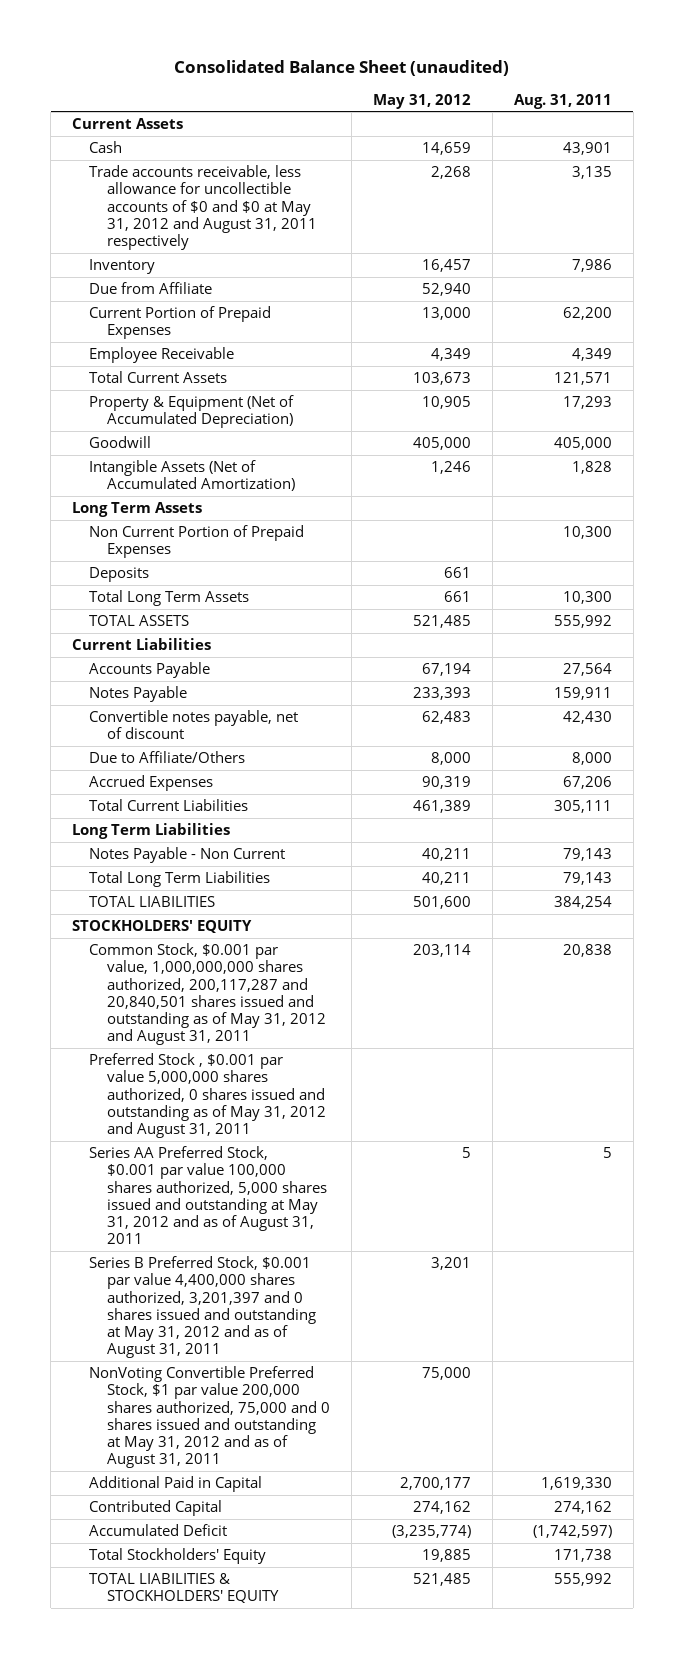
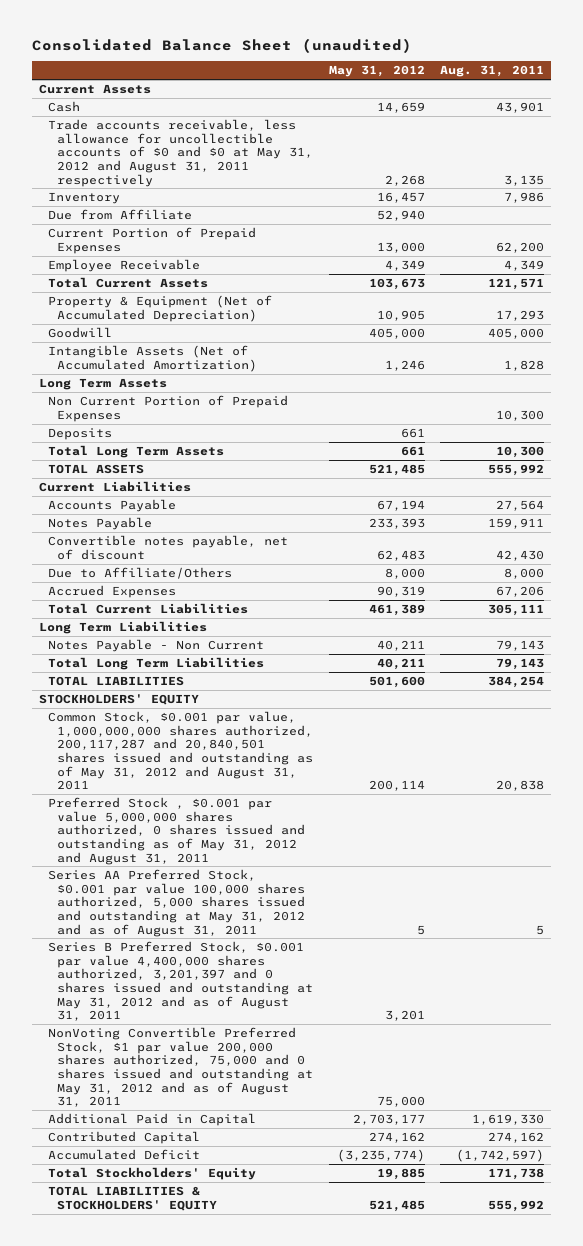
- Common Stock, $0.001 par value, 1,000,000,000 shares authorized, 200,117,287 and 20,840,501 shares issued and outstanding as of May 31, 2012 and August 31, 2011 | 203,114 | 20,838
+ Common Stock, $0.001 par value, 1,000,000,000 shares authorized, 200,117,287 and 20,840,501 shares issued and outstanding as of May 31, 2012 and August 31, 2011 | 200,114 | 20,838
- Additional Paid in Capital | 2,700,177 | 1,619,330
+ Additional Paid in Capital | 2,703,177 | 1,619,330

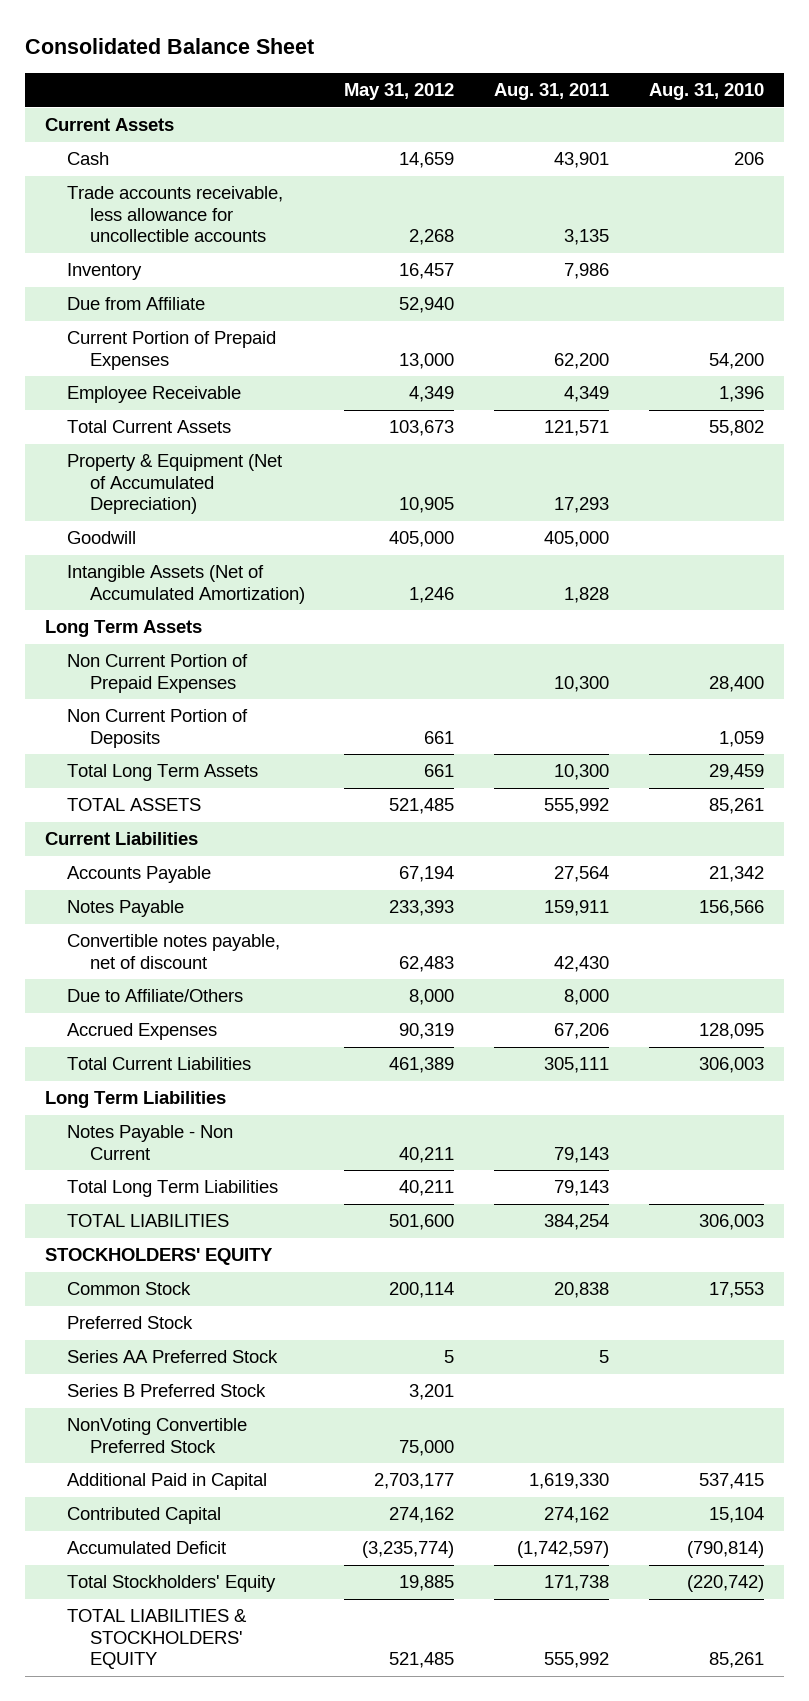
- Consolidated Balance Sheet (unaudited)
+ Consolidated Balance Sheet
- | May 31, 2012 | Aug. 31, 2011
+ | May 31, 2012 | Aug. 31, 2011 | Aug. 31, 2010
- Trade accounts receivable, less allowance for uncollectible accounts of $0 and $0 at May 31, 2012 and August 31, 2011 respectively | 2,268 | 3,135
+ Trade accounts receivable, less allowance for uncollectible accounts | 2,268 | 3,135 |
- Deposits | 661 |
+ Non Current Portion of Deposits | 661 | | 1,059
- Common Stock, $0.001 par value, 1,000,000,000 shares authorized, 200,117,287 and 20,840,501 shares issued and outstanding as of May 31, 2012 and August 31, 2011 | 200,114 | 20,838
- Preferred Stock , $0.001 par value 5,000,000 shares authorized, 0 shares issued and outstanding as of May 31, 2012 and August 31, 2011
- Series AA Preferred Stock, $0.001 par value 100,000 shares authorized, 5,000 shares issued and outstanding at May 31, 2012 and as of August 31, 2011 | 5 | 5
- Series B Preferred Stock, $0.001 par value 4,400,000 shares authorized, 3,201,397 and 0 shares issued and outstanding at May 31, 2012 and as of August 31, 2011 | 3,201 |
- NonVoting Convertible Preferred Stock, $1 par value 200,000 shares authorized, 75,000 and 0 shares issued and outstanding at May 31, 2012 and as of August 31, 2011 | 75,000 |
+ Common Stock | 200,114 | 20,838 | 17,553
+ Preferred Stock
+ Series AA Preferred Stock | 5 | 5 |
+ Series B Preferred Stock | 3,201 | |
+ NonVoting Convertible Preferred Stock | 75,000 | |

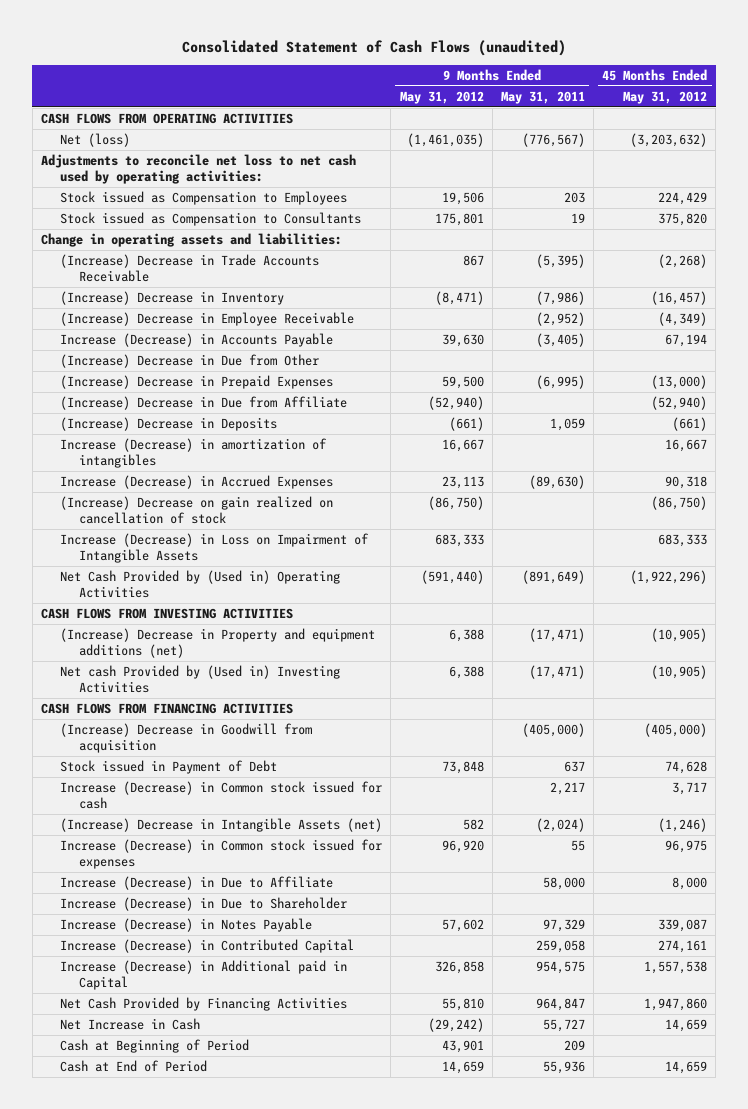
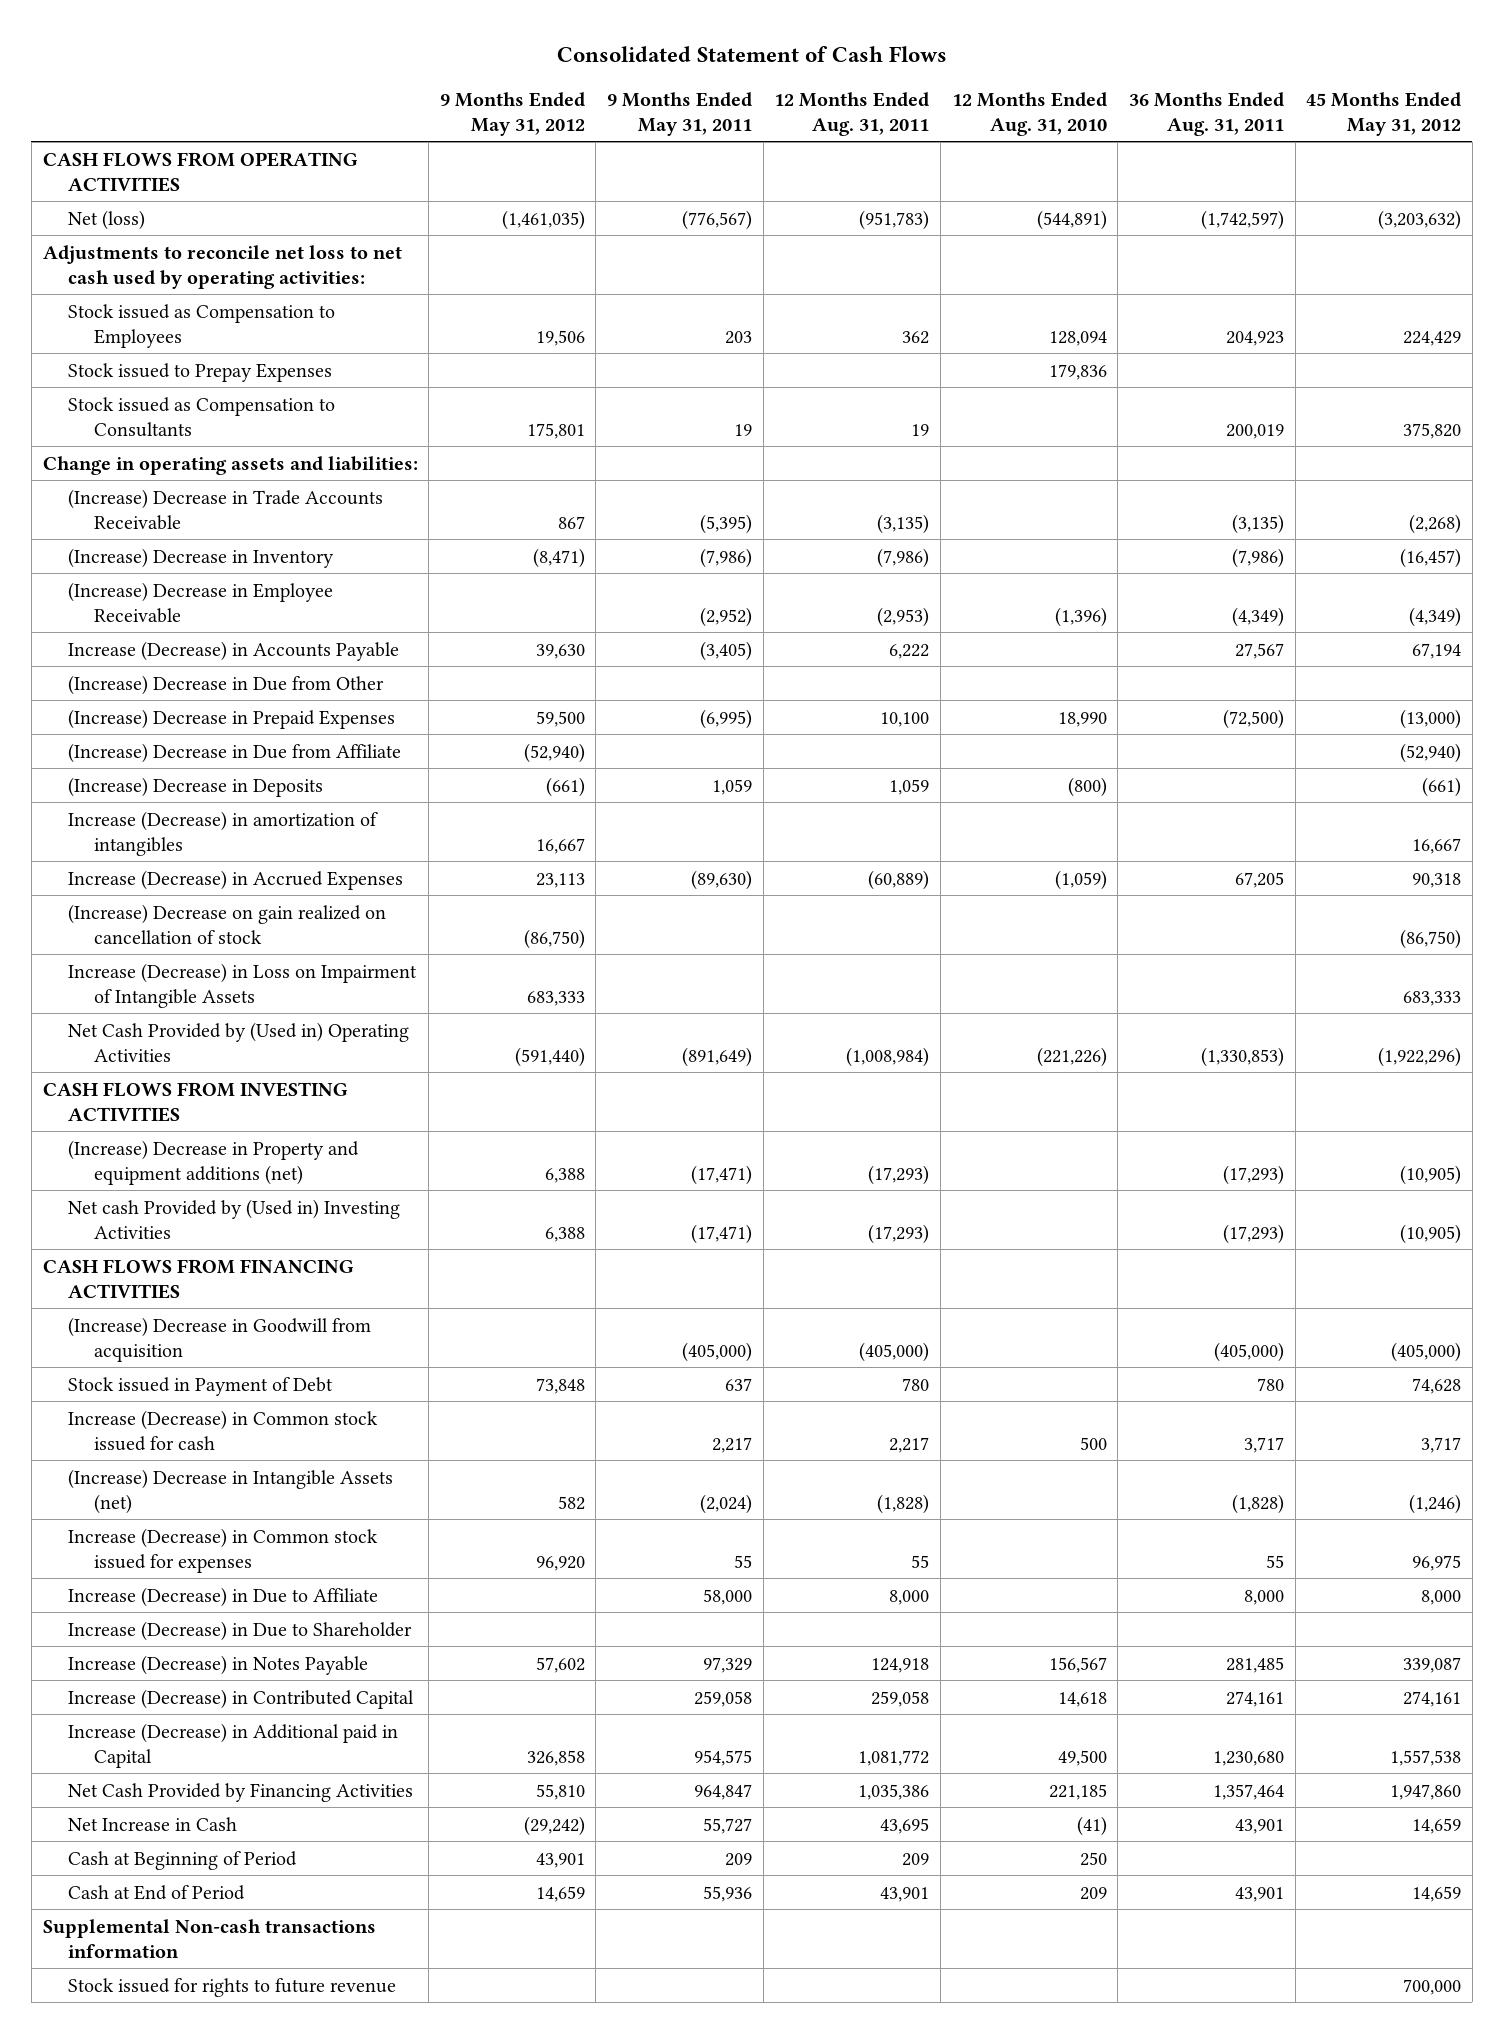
- Consolidated Statement of Cash Flows (unaudited)
+ Consolidated Statement of Cash Flows
- | 9 Months Ended May 31, 2012 | 9 Months Ended May 31, 2011 | 45 Months Ended May 31, 2012
+ | 9 Months Ended May 31, 2012 | 9 Months Ended May 31, 2011 | 12 Months Ended Aug. 31, 2011 | 12 Months Ended Aug. 31, 2010 | 36 Months Ended Aug. 31, 2011 | 45 Months Ended May 31, 2012
+ Stock issued to Prepay Expenses | | | | 179,836 | |
+ Supplemental Non-cash transactions information
+ Stock issued for rights to future revenue | | | | | | 700,000

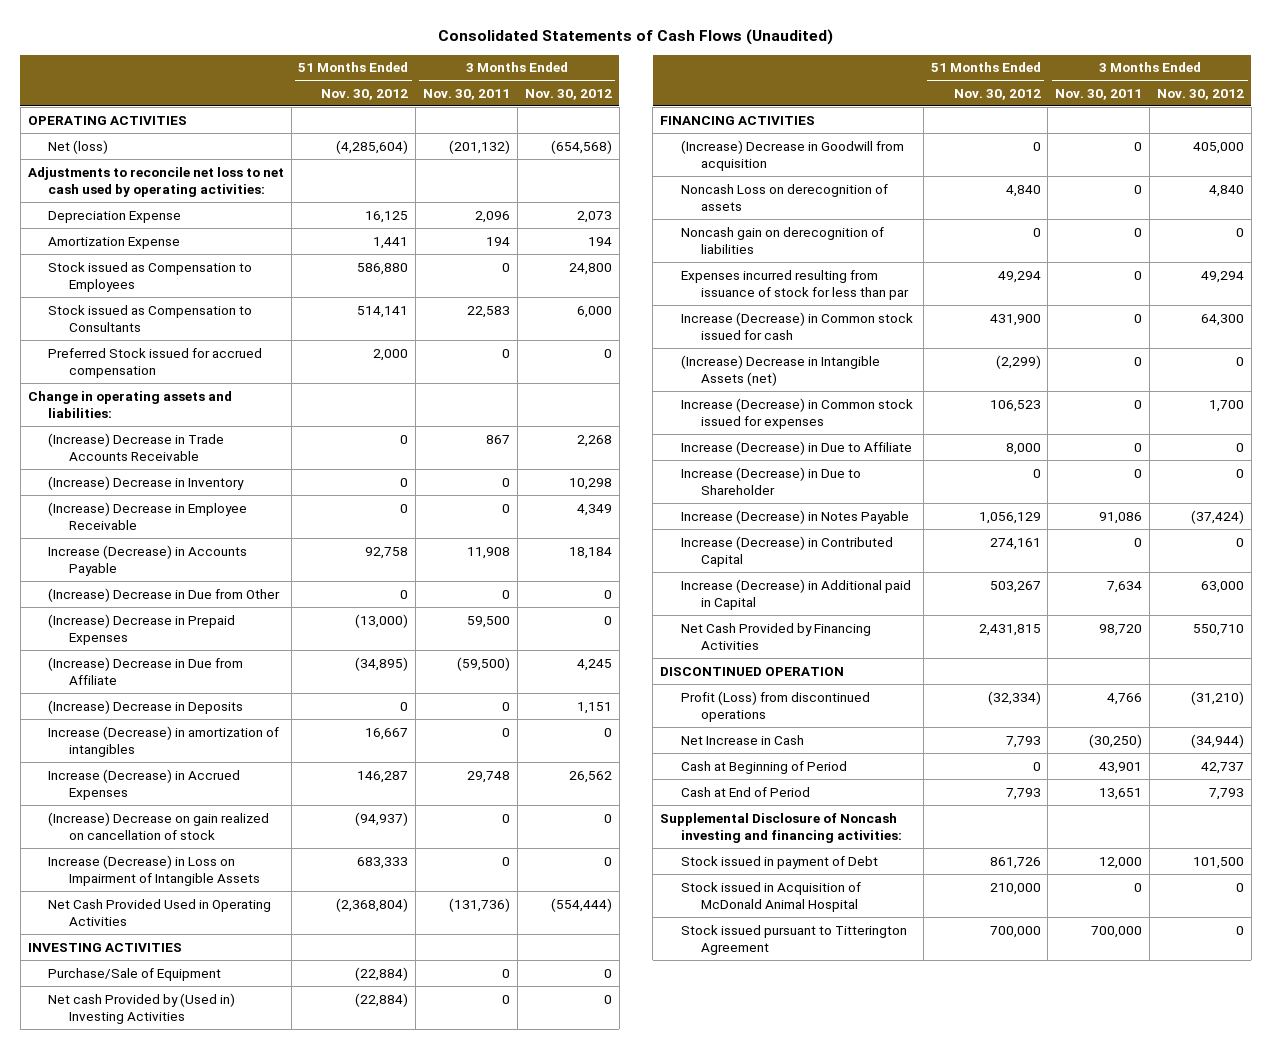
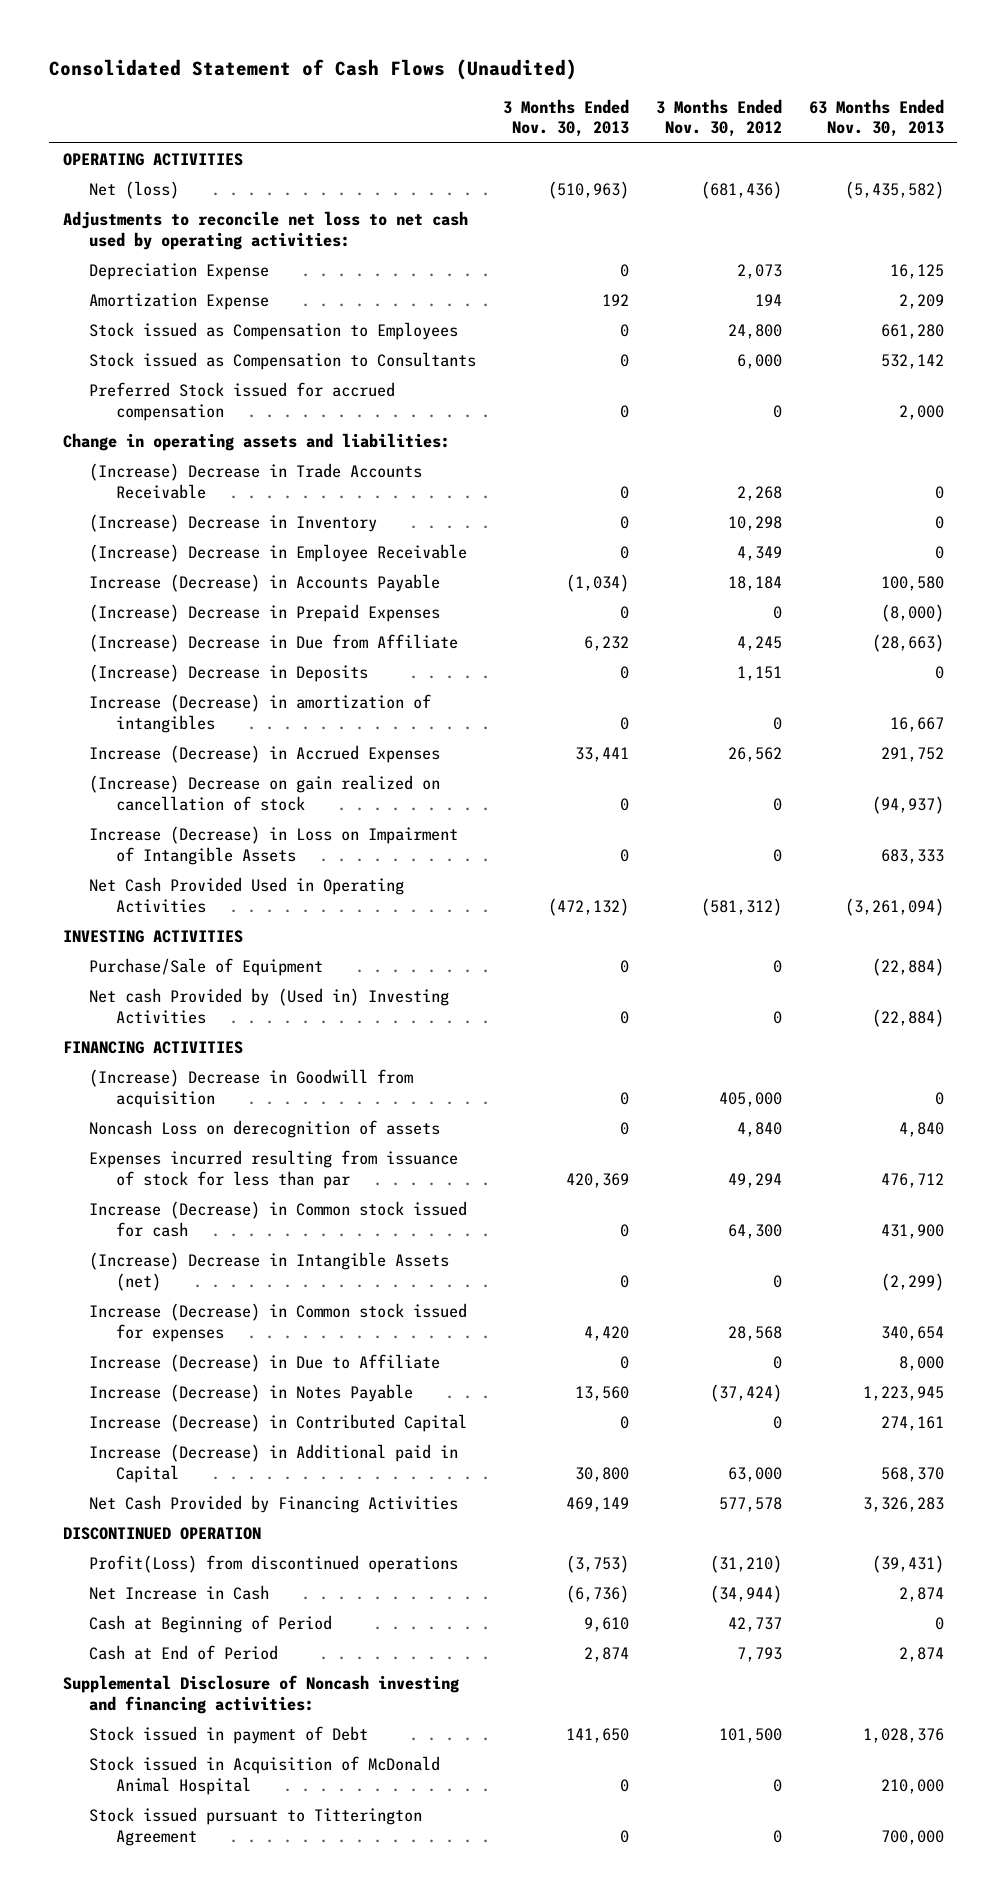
- Consolidated Statements of Cash Flows (Unaudited)
+ Consolidated Statement of Cash Flows (Unaudited)
- | 51 Months Ended Nov. 30, 2012 | 3 Months Ended Nov. 30, 2011 | 3 Months Ended Nov. 30, 2012
+ | 3 Months Ended Nov. 30, 2013 | 3 Months Ended Nov. 30, 2012 | 63 Months Ended Nov. 30, 2013
- Net (loss) | (4,285,604) | (201,132) | (654,568)
+ Net (loss) | (510,963) | (681,436) | (5,435,582)
- (Increase) Decrease in Due from Other | 0 | 0 | 0
- Net Cash Provided Used in Operating Activities | (2,368,804) | (131,736) | (554,444)
+ Net Cash Provided Used in Operating Activities | (472,132) | (581,312) | (3,261,094)
- Noncash gain on derecognition of liabilities | 0 | 0 | 0
- Increase (Decrease) in Common stock issued for expenses | 106,523 | 0 | 1,700
+ Increase (Decrease) in Common stock issued for expenses | 4,420 | 28,568 | 340,654
- Increase (Decrease) in Due to Shareholder | 0 | 0 | 0
- Net Cash Provided by Financing Activities | 2,431,815 | 98,720 | 550,710
+ Net Cash Provided by Financing Activities | 469,149 | 577,578 | 3,326,283
- Profit (Loss) from discontinued operations | (32,334) | 4,766 | (31,210)
+ Profit(Loss) from discontinued operations | (3,753) | (31,210) | (39,431)

